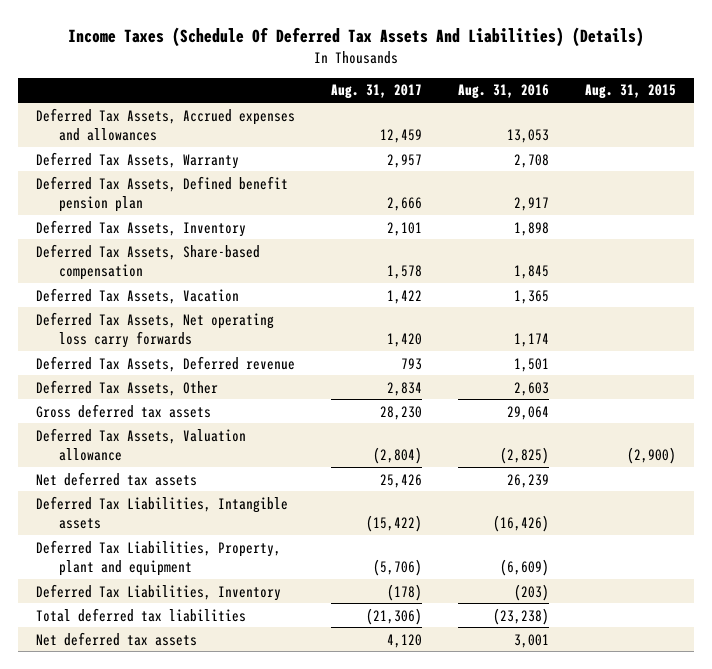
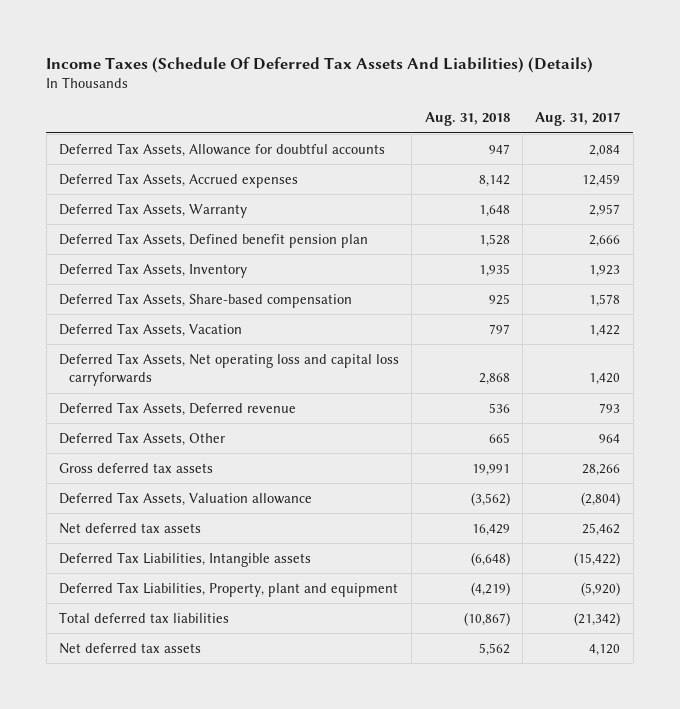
- | Aug. 31, 2017 | Aug. 31, 2016 | Aug. 31, 2015
+ | Aug. 31, 2018 | Aug. 31, 2017
- Deferred Tax Assets, Accrued expenses and allowances | 12,459 | 13,053 |
+ Deferred Tax Assets, Allowance for doubtful accounts | 947 | 2,084
+ Deferred Tax Assets, Accrued expenses | 8,142 | 12,459
- Deferred Tax Assets, Inventory | 2,101 | 1,898 |
+ Deferred Tax Assets, Inventory | 1,935 | 1,923
- Deferred Tax Assets, Net operating loss carry forwards | 1,420 | 1,174 |
+ Deferred Tax Assets, Net operating loss and capital loss carryforwards | 2,868 | 1,420
- Deferred Tax Assets, Other | 2,834 | 2,603 |
- Gross deferred tax assets | 28,230 | 29,064 |
+ Deferred Tax Assets, Other | 665 | 964
+ Gross deferred tax assets | 19,991 | 28,266
- Net deferred tax assets | 25,426 | 26,239 |
+ Net deferred tax assets | 16,429 | 25,462
- Deferred Tax Liabilities, Property, plant and equipment | (5,706) | (6,609) |
- Deferred Tax Liabilities, Inventory | (178) | (203) |
- Total deferred tax liabilities | (21,306) | (23,238) |
+ Deferred Tax Liabilities, Property, plant and equipment | (4,219) | (5,920)
+ Total deferred tax liabilities | (10,867) | (21,342)

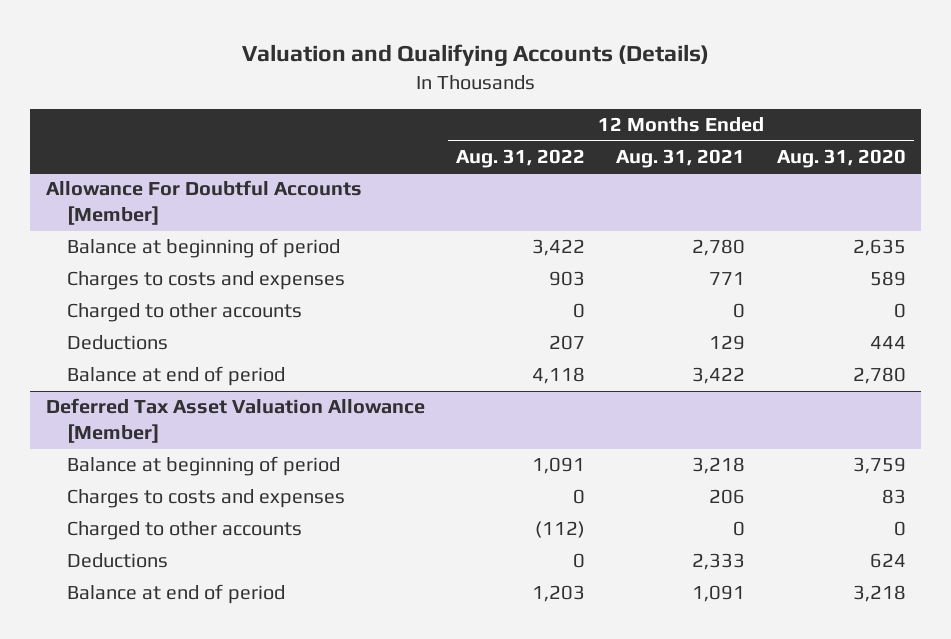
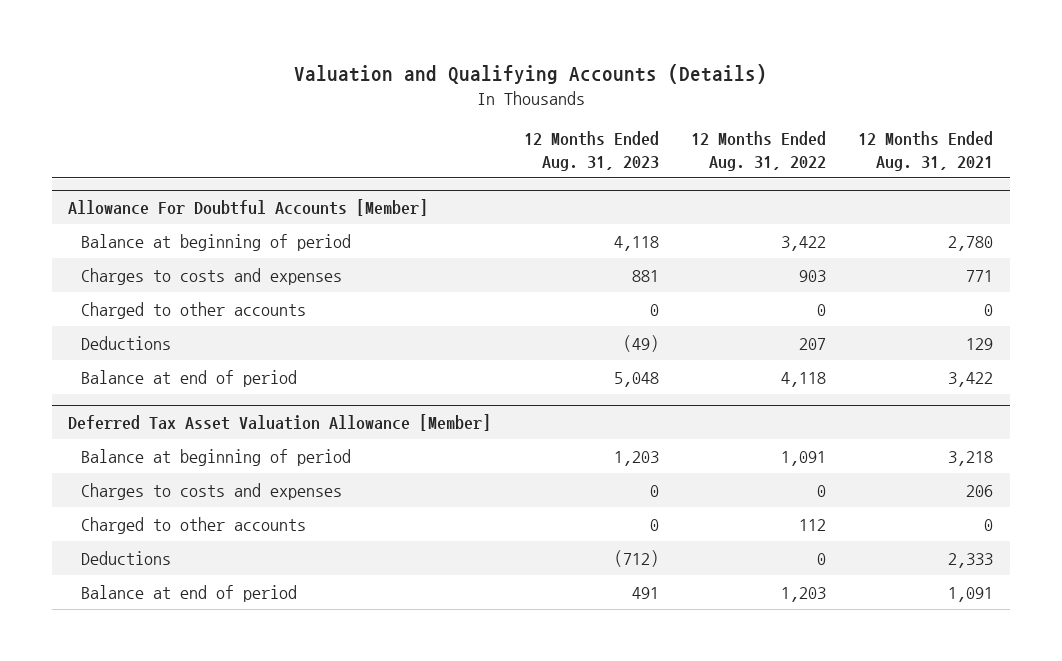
- | 12 Months Ended Aug. 31, 2022 | 12 Months Ended Aug. 31, 2021 | 12 Months Ended Aug. 31, 2020
+ | 12 Months Ended Aug. 31, 2023 | 12 Months Ended Aug. 31, 2022 | 12 Months Ended Aug. 31, 2021
@ Deferred Tax Asset Valuation Allowance [Member]
- Charged to other accounts | (112) | 0 | 0
+ Charged to other accounts | 0 | 112 | 0

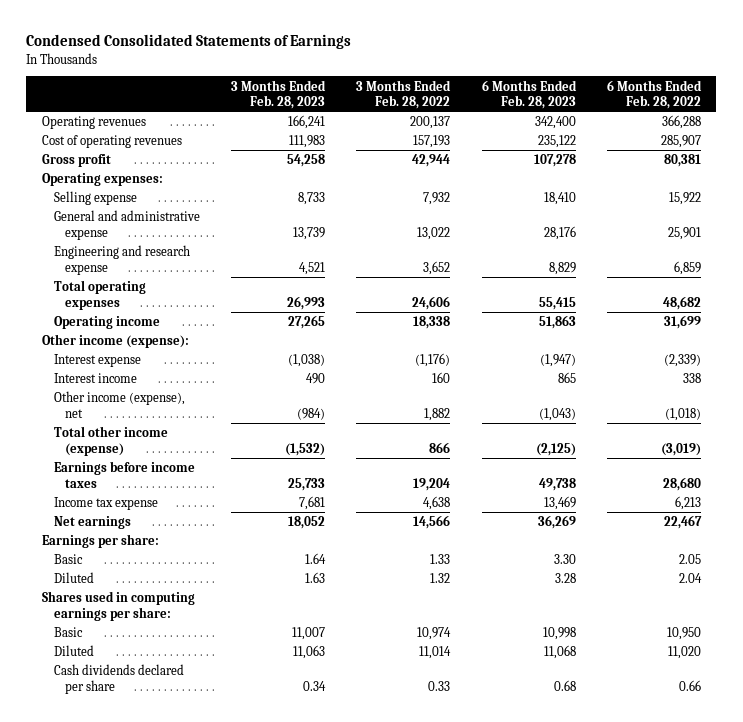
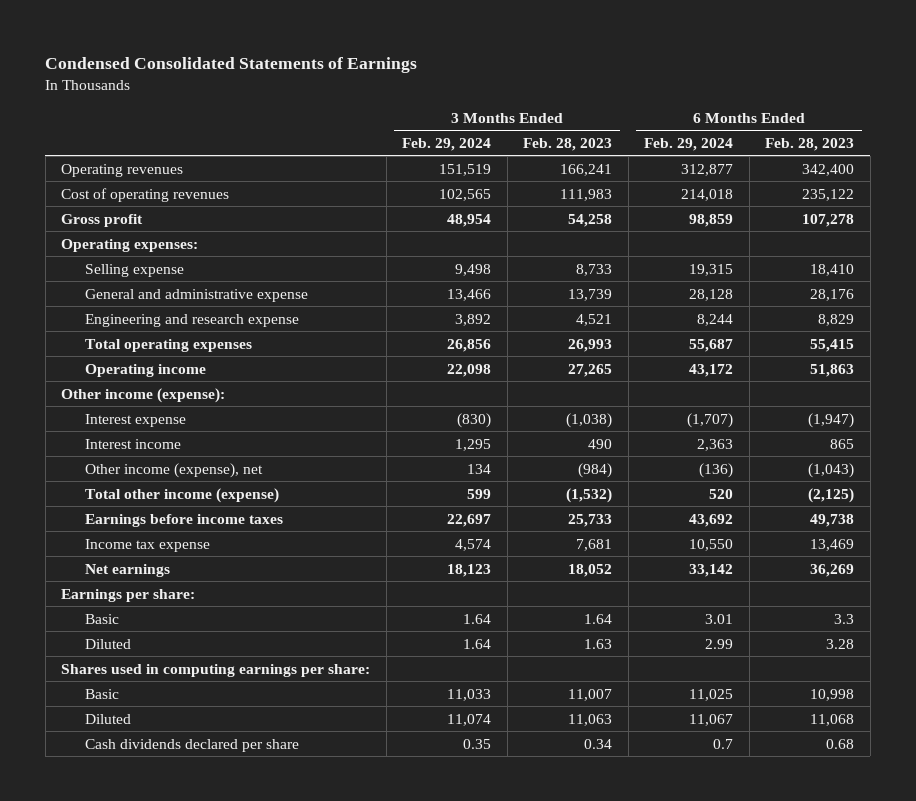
- | 3 Months Ended Feb. 28, 2023 | 3 Months Ended Feb. 28, 2022 | 6 Months Ended Feb. 28, 2023 | 6 Months Ended Feb. 28, 2022
+ | 3 Months Ended Feb. 29, 2024 | 3 Months Ended Feb. 28, 2023 | 6 Months Ended Feb. 29, 2024 | 6 Months Ended Feb. 28, 2023
- Basic | 1.64 | 1.33 | 3.30 | 2.05
+ Basic | 1.64 | 1.64 | 3.01 | 3.3

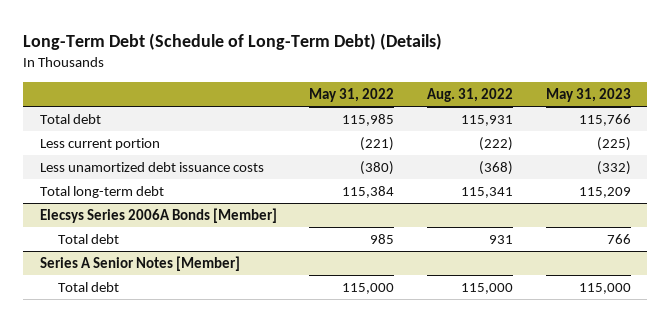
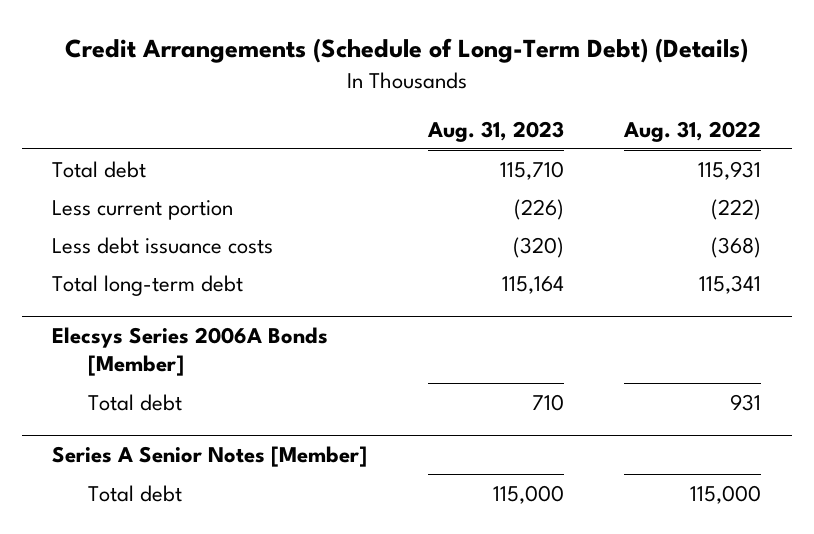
- Long-Term Debt (Schedule of Long-Term Debt) (Details)
+ Credit Arrangements (Schedule of Long-Term Debt) (Details)
- | May 31, 2022 | Aug. 31, 2022 | May 31, 2023
+ | Aug. 31, 2023 | Aug. 31, 2022
- Less unamortized debt issuance costs | (380) | (368) | (332)
+ Less debt issuance costs | (320) | (368)

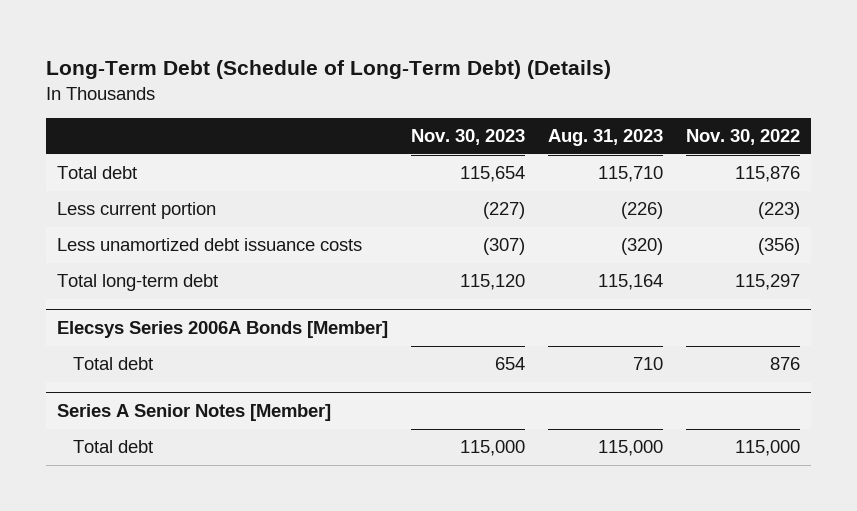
- Credit Arrangements (Schedule of Long-Term Debt) (Details)
+ Long-Term Debt (Schedule of Long-Term Debt) (Details)
- | Aug. 31, 2023 | Aug. 31, 2022
+ | Nov. 30, 2023 | Aug. 31, 2023 | Nov. 30, 2022
- Less debt issuance costs | (320) | (368)
+ Less unamortized debt issuance costs | (307) | (320) | (356)

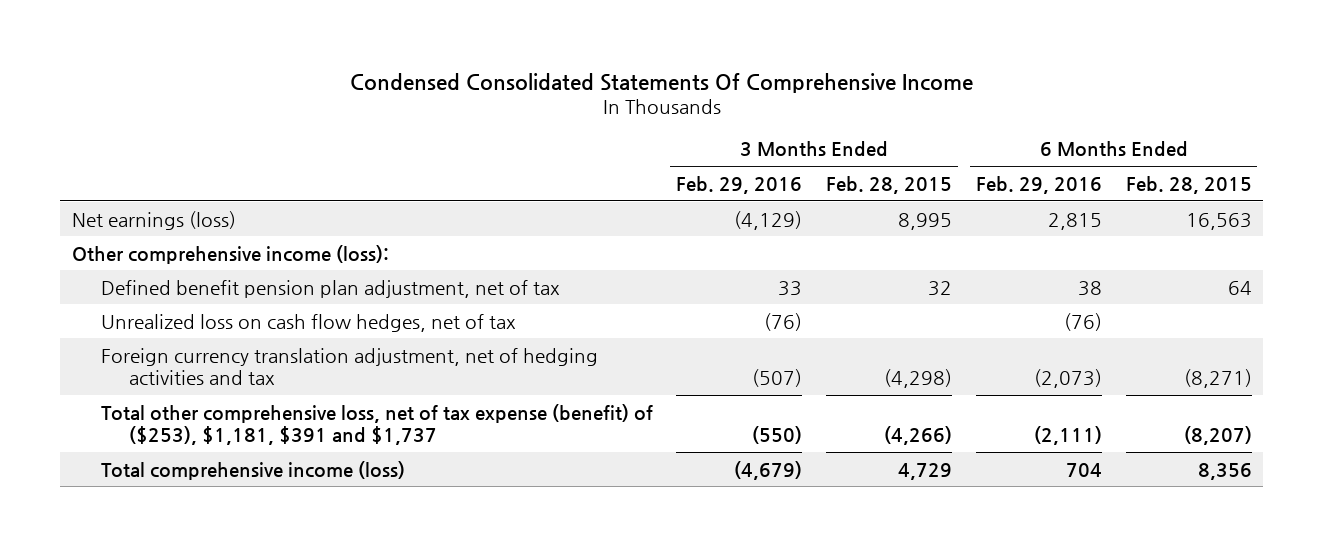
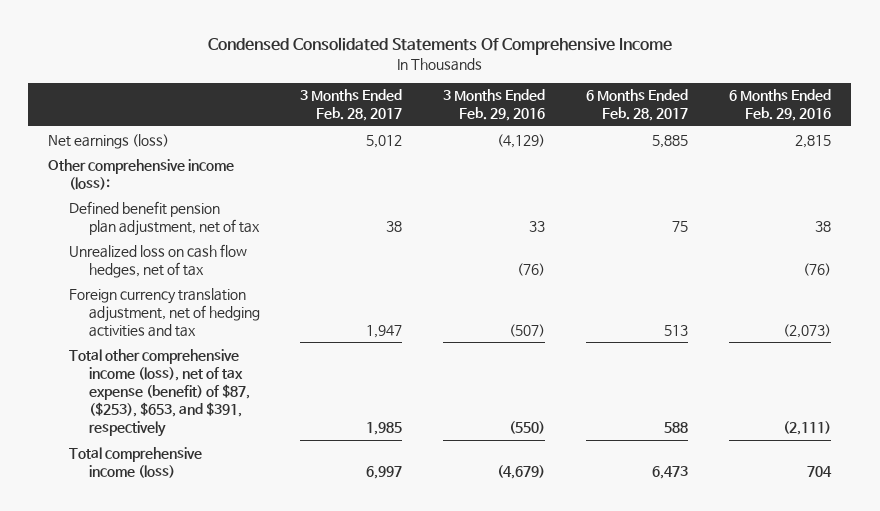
- | 3 Months Ended Feb. 29, 2016 | 3 Months Ended Feb. 28, 2015 | 6 Months Ended Feb. 29, 2016 | 6 Months Ended Feb. 28, 2015
+ | 3 Months Ended Feb. 28, 2017 | 3 Months Ended Feb. 29, 2016 | 6 Months Ended Feb. 28, 2017 | 6 Months Ended Feb. 29, 2016
- Total other comprehensive loss, net of tax expense (benefit) of ($253), $1,181, $391 and $1,737 | (550) | (4,266) | (2,111) | (8,207)
+ Total other comprehensive income (loss), net of tax expense (benefit) of $87, ($253), $653, and $391, respectively | 1,985 | (550) | 588 | (2,111)

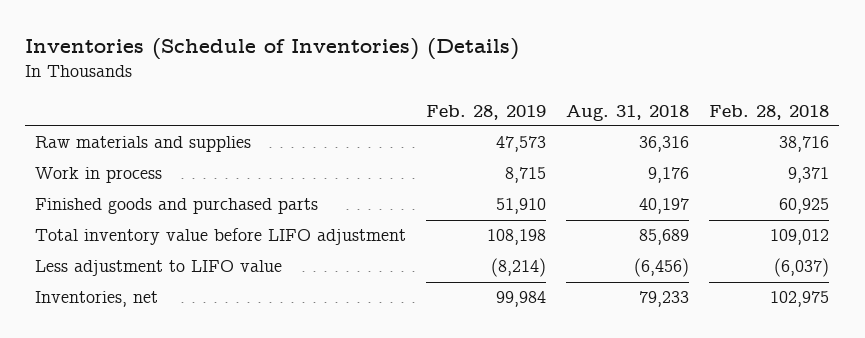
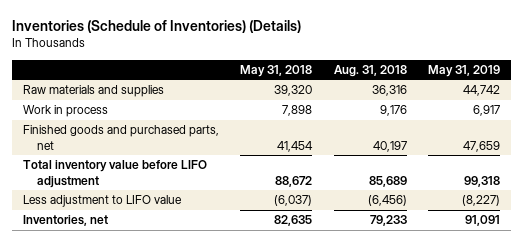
- | Feb. 28, 2019 | Aug. 31, 2018 | Feb. 28, 2018
+ | May 31, 2018 | Aug. 31, 2018 | May 31, 2019
- Finished goods and purchased parts | 51,910 | 40,197 | 60,925
+ Finished goods and purchased parts, net | 41,454 | 40,197 | 47,659

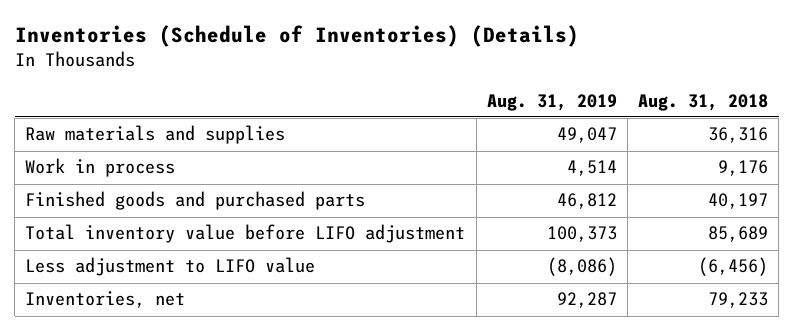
- | May 31, 2018 | Aug. 31, 2018 | May 31, 2019
+ | Aug. 31, 2019 | Aug. 31, 2018
- Finished goods and purchased parts, net | 41,454 | 40,197 | 47,659
+ Finished goods and purchased parts | 46,812 | 40,197

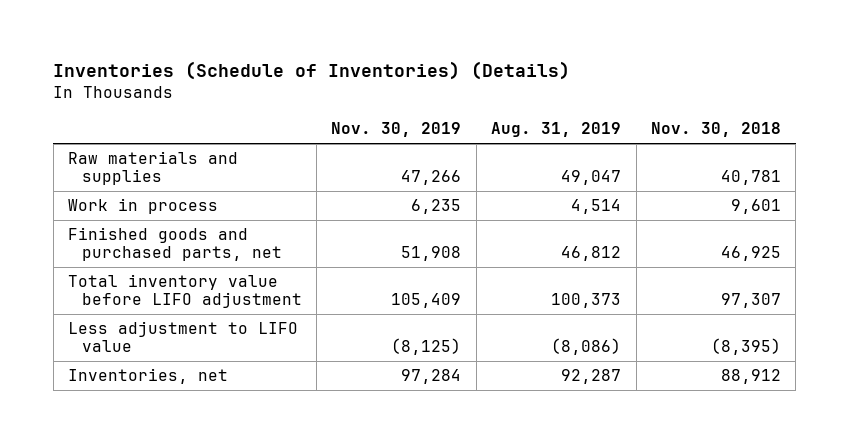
- | Aug. 31, 2019 | Aug. 31, 2018
+ | Nov. 30, 2019 | Aug. 31, 2019 | Nov. 30, 2018
- Finished goods and purchased parts | 46,812 | 40,197
+ Finished goods and purchased parts, net | 51,908 | 46,812 | 46,925

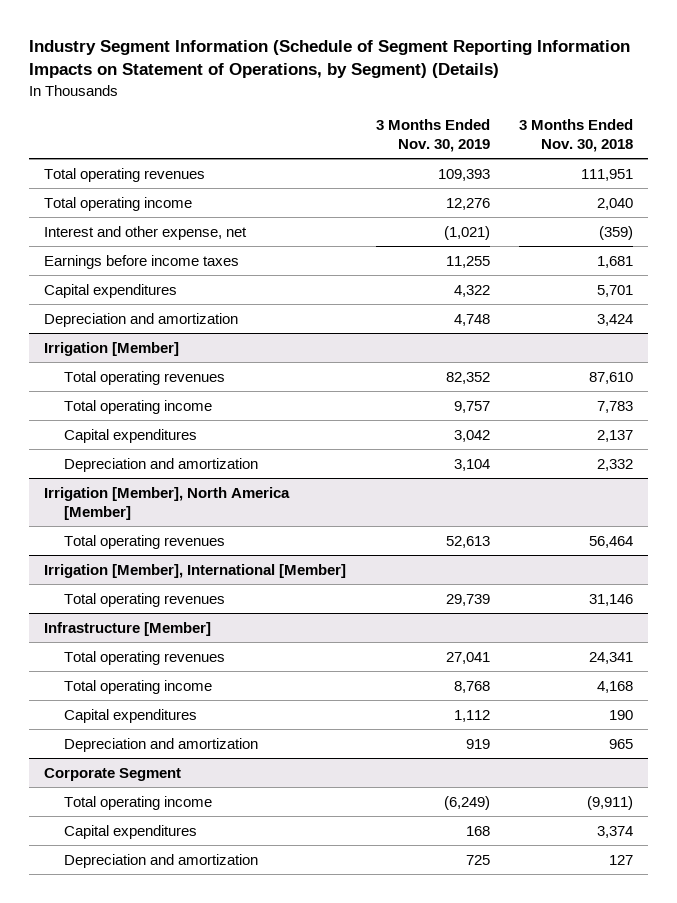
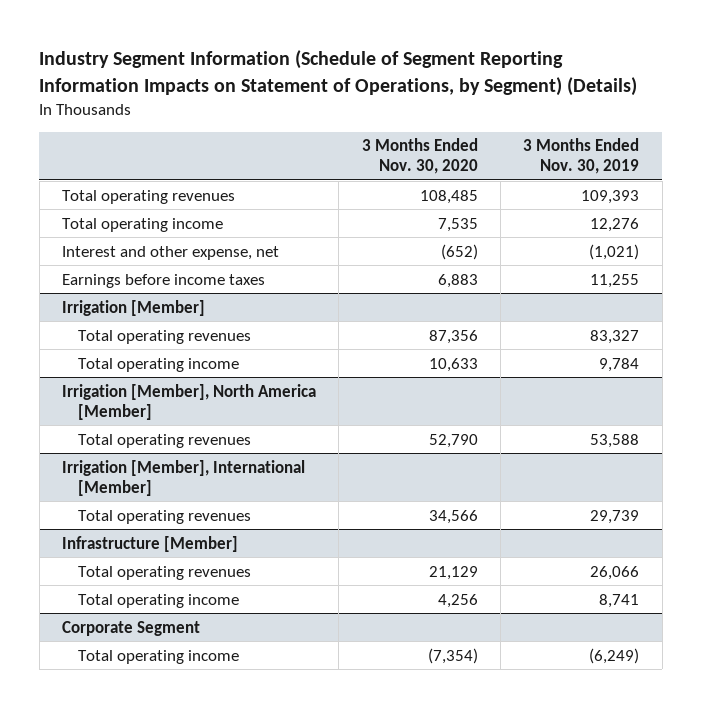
- | 3 Months Ended Nov. 30, 2019 | 3 Months Ended Nov. 30, 2018
+ | 3 Months Ended Nov. 30, 2020 | 3 Months Ended Nov. 30, 2019
- Capital expenditures | 4,322 | 5,701
- Depreciation and amortization | 4,748 | 3,424
@ Irrigation [Member]
- Total operating revenues | 82,352 | 87,610
- Total operating income | 9,757 | 7,783
- Capital expenditures | 3,042 | 2,137
- Depreciation and amortization | 3,104 | 2,332
+ Total operating revenues | 87,356 | 83,327
+ Total operating income | 10,633 | 9,784
@ Irrigation [Member], North America [Member]
- Total operating revenues | 52,613 | 56,464
+ Total operating revenues | 52,790 | 53,588
@ Infrastructure [Member]
- Total operating revenues | 27,041 | 24,341
- Total operating income | 8,768 | 4,168
- Capital expenditures | 1,112 | 190
- Depreciation and amortization | 919 | 965
+ Total operating revenues | 21,129 | 26,066
+ Total operating income | 4,256 | 8,741
@ Corporate Segment
- Capital expenditures | 168 | 3,374
- Depreciation and amortization | 725 | 127

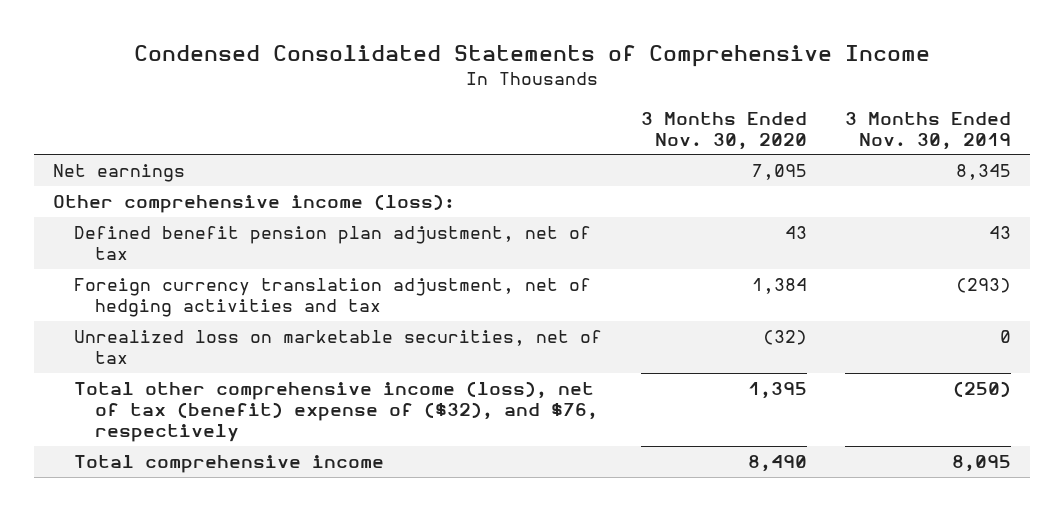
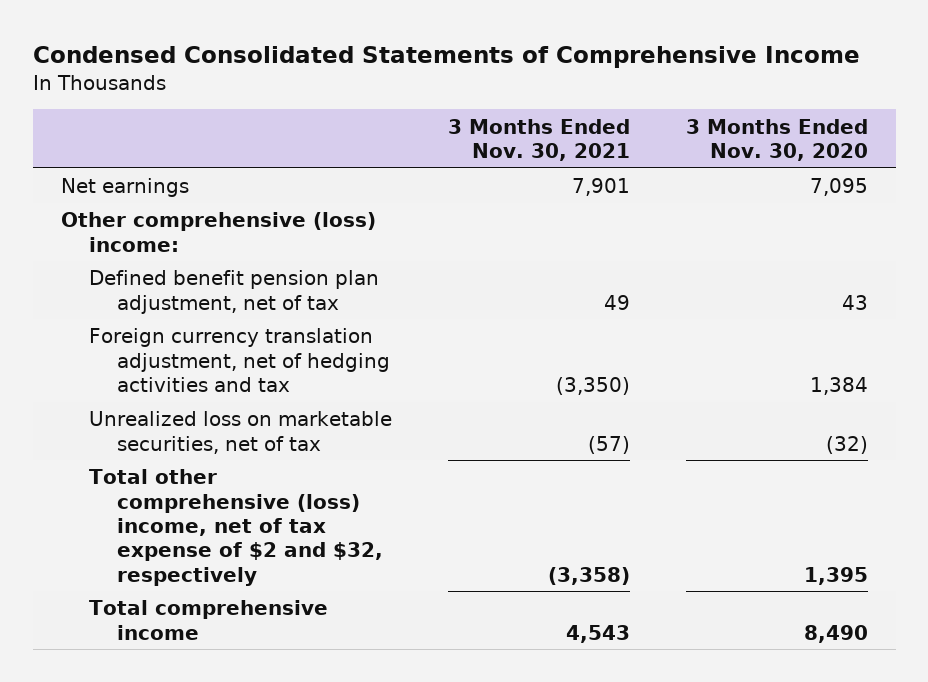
- | 3 Months Ended Nov. 30, 2020 | 3 Months Ended Nov. 30, 2019
+ | 3 Months Ended Nov. 30, 2021 | 3 Months Ended Nov. 30, 2020
- Other comprehensive income (loss):
+ Other comprehensive (loss) income:
- Total other comprehensive income (loss), net of tax (benefit) expense of ($32), and $76, respectively | 1,395 | (250)
+ Total other comprehensive (loss) income, net of tax expense of $2 and $32, respectively | (3,358) | 1,395

